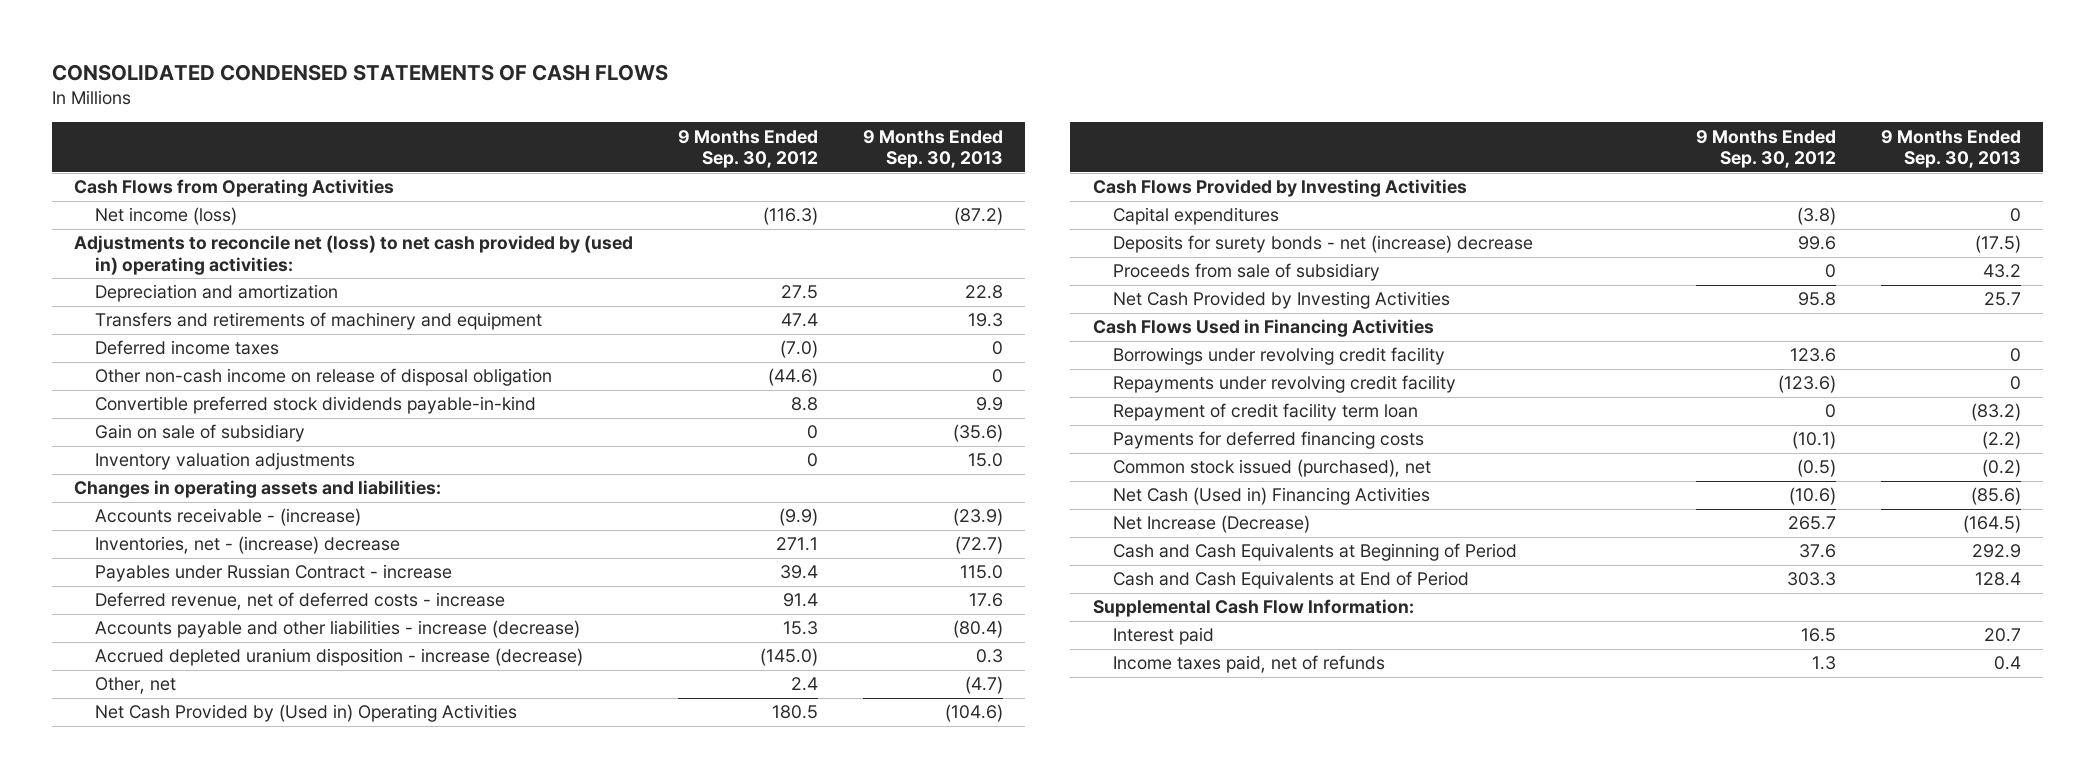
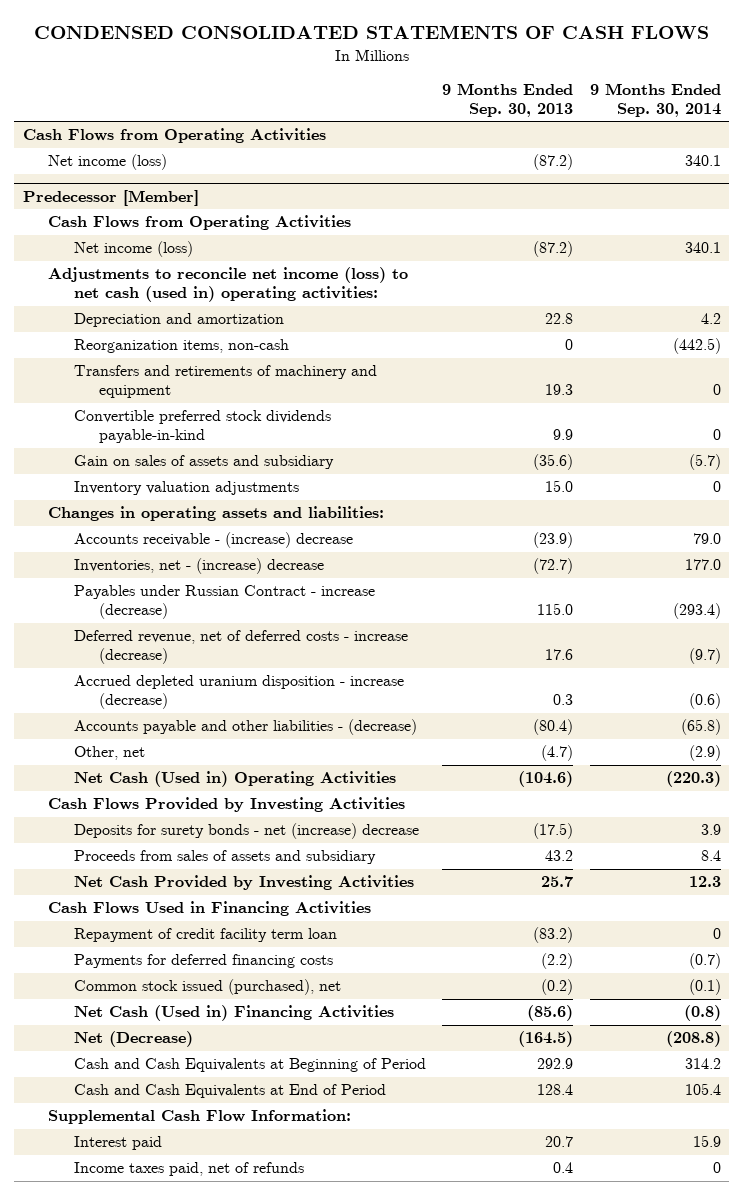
- CONSOLIDATED CONDENSED STATEMENTS OF CASH FLOWS
+ CONDENSED CONSOLIDATED STATEMENTS OF CASH FLOWS
- | 9 Months Ended Sep. 30, 2012 | 9 Months Ended Sep. 30, 2013
+ | 9 Months Ended Sep. 30, 2013 | 9 Months Ended Sep. 30, 2014
- Adjustments to reconcile net (loss) to net cash provided by (used in) operating activities:
+ Predecessor [Member]
+ Cash Flows from Operating Activities
+ Net income (loss) | (87.2) | 340.1
+ Adjustments to reconcile net income (loss) to net cash (used in) operating activities:
+ Reorganization items, non-cash | 0 | (442.5)
- Deferred income taxes | (7.0) | 0
- Other non-cash income on release of disposal obligation | (44.6) | 0
- Gain on sale of subsidiary | 0 | (35.6)
+ Gain on sales of assets and subsidiary | (35.6) | (5.7)
- Accounts receivable - (increase) | (9.9) | (23.9)
+ Accounts receivable - (increase) decrease | (23.9) | 79.0
- Payables under Russian Contract - increase | 39.4 | 115.0
- Deferred revenue, net of deferred costs - increase | 91.4 | 17.6
- Accounts payable and other liabilities - increase (decrease) | 15.3 | (80.4)
+ Payables under Russian Contract - increase (decrease) | 115.0 | (293.4)
+ Deferred revenue, net of deferred costs - increase (decrease) | 17.6 | (9.7)
+ Accounts payable and other liabilities - (decrease) | (80.4) | (65.8)
- Net Cash Provided by (Used in) Operating Activities | 180.5 | (104.6)
+ Net Cash (Used in) Operating Activities | (104.6) | (220.3)
- Capital expenditures | (3.8) | 0
- Proceeds from sale of subsidiary | 0 | 43.2
+ Proceeds from sales of assets and subsidiary | 43.2 | 8.4
- Borrowings under revolving credit facility | 123.6 | 0
- Repayments under revolving credit facility | (123.6) | 0
- Net Increase (Decrease) | 265.7 | (164.5)
+ Net (Decrease) | (164.5) | (208.8)

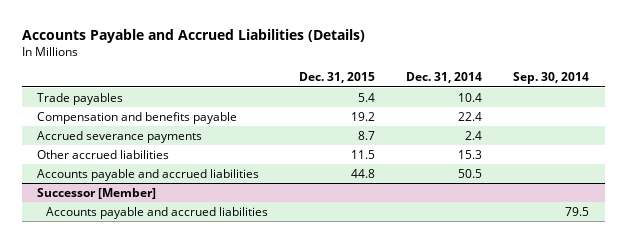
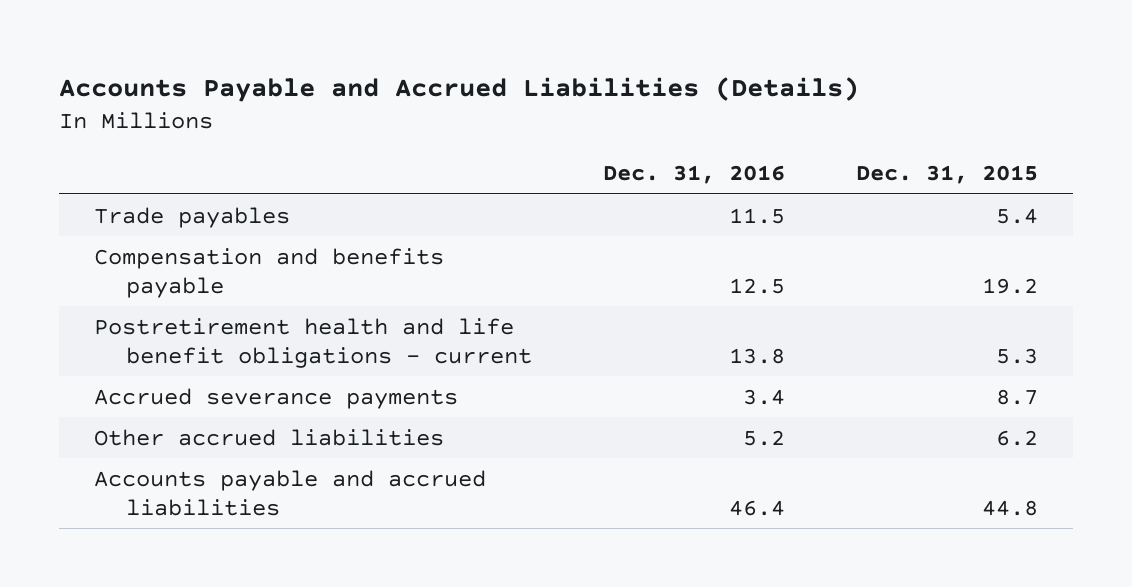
- | Dec. 31, 2015 | Dec. 31, 2014 | Sep. 30, 2014
+ | Dec. 31, 2016 | Dec. 31, 2015
+ Postretirement health and life benefit obligations - current | 13.8 | 5.3
- Other accrued liabilities | 11.5 | 15.3 |
+ Other accrued liabilities | 5.2 | 6.2
- Successor [Member]
- Accounts payable and accrued liabilities | | | 79.5

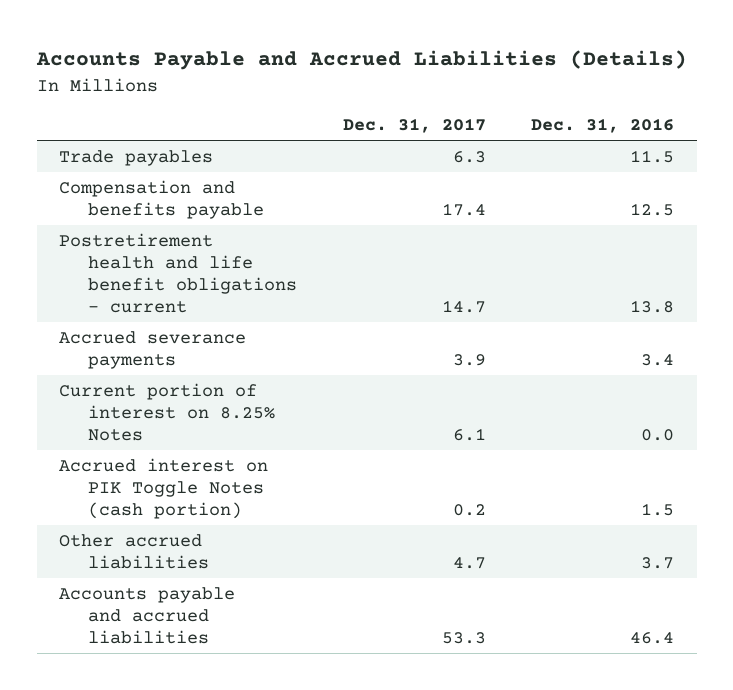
- | Dec. 31, 2016 | Dec. 31, 2015
+ | Dec. 31, 2017 | Dec. 31, 2016
- Other accrued liabilities | 5.2 | 6.2
+ Current portion of interest on 8.25% Notes | 6.1 | 0.0
+ Accrued interest on PIK Toggle Notes (cash portion) | 0.2 | 1.5
+ Other accrued liabilities | 4.7 | 3.7

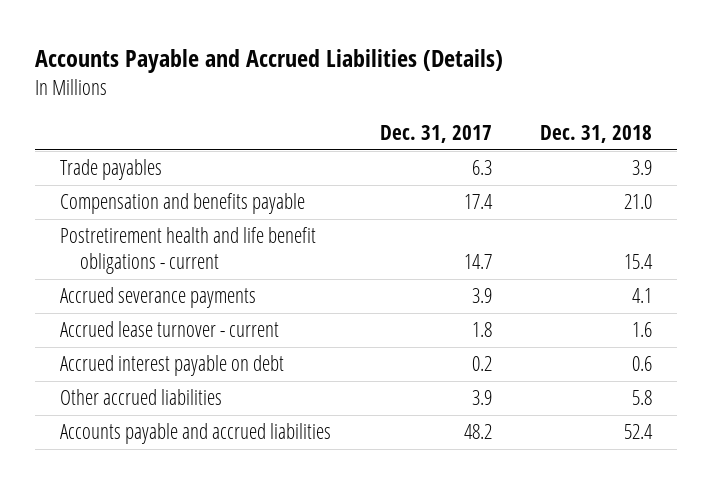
- | Dec. 31, 2017 | Dec. 31, 2016
+ | Dec. 31, 2017 | Dec. 31, 2018
- Current portion of interest on 8.25% Notes | 6.1 | 0.0
- Accrued interest on PIK Toggle Notes (cash portion) | 0.2 | 1.5
- Other accrued liabilities | 4.7 | 3.7
- Accounts payable and accrued liabilities | 53.3 | 46.4
+ Accrued lease turnover - current | 1.8 | 1.6
+ Accrued interest payable on debt | 0.2 | 0.6
+ Other accrued liabilities | 3.9 | 5.8
+ Accounts payable and accrued liabilities | 48.2 | 52.4

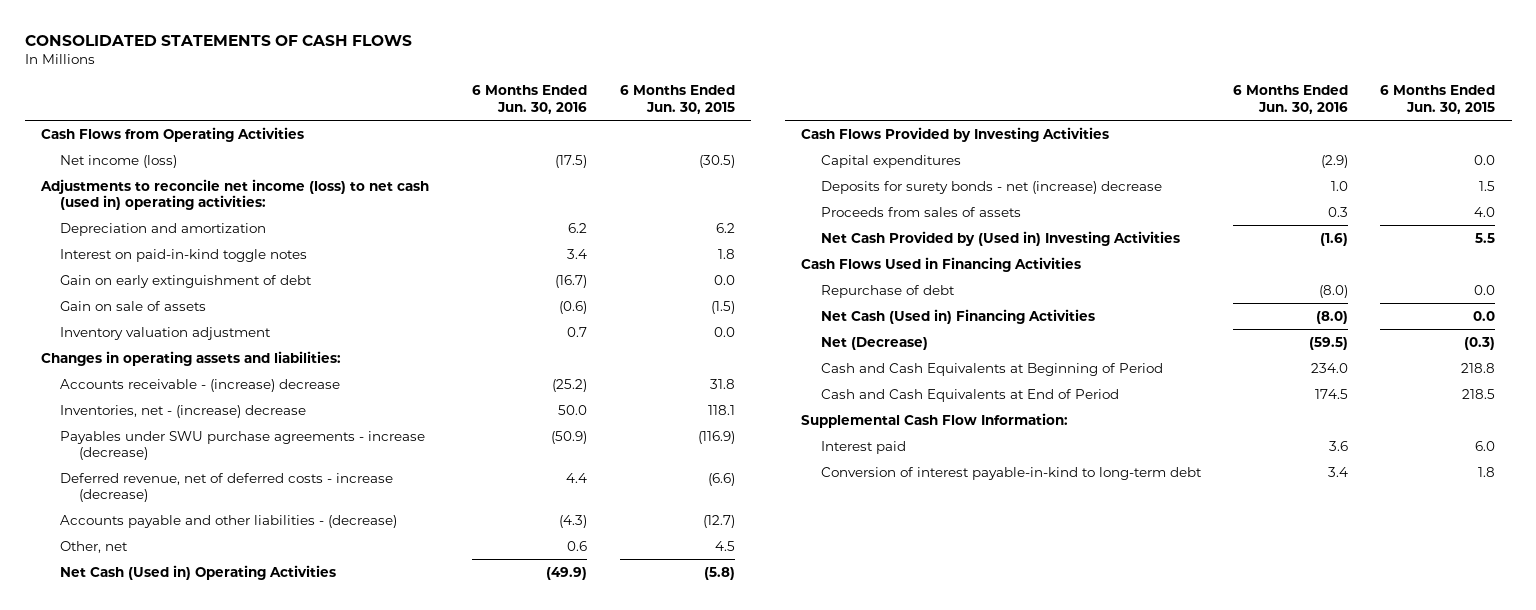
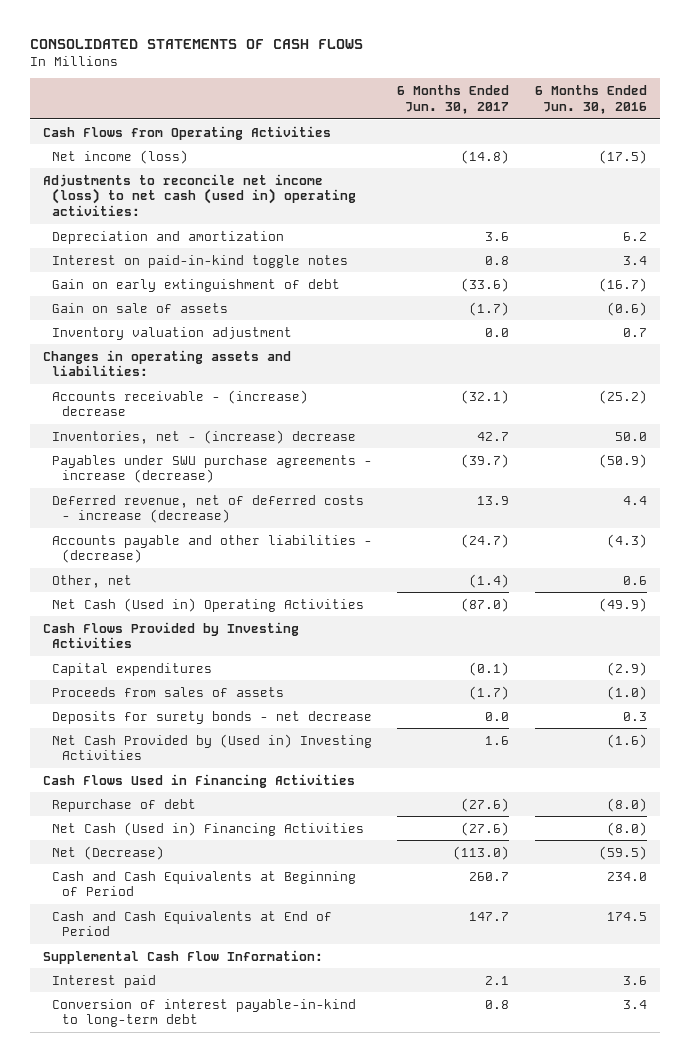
- | 6 Months Ended Jun. 30, 2016 | 6 Months Ended Jun. 30, 2015
+ | 6 Months Ended Jun. 30, 2017 | 6 Months Ended Jun. 30, 2016
- Deposits for surety bonds - net (increase) decrease | 1.0 | 1.5
- Proceeds from sales of assets | 0.3 | 4.0
+ Proceeds from sales of assets | (1.7) | (1.0)
+ Deposits for surety bonds - net decrease | 0.0 | 0.3

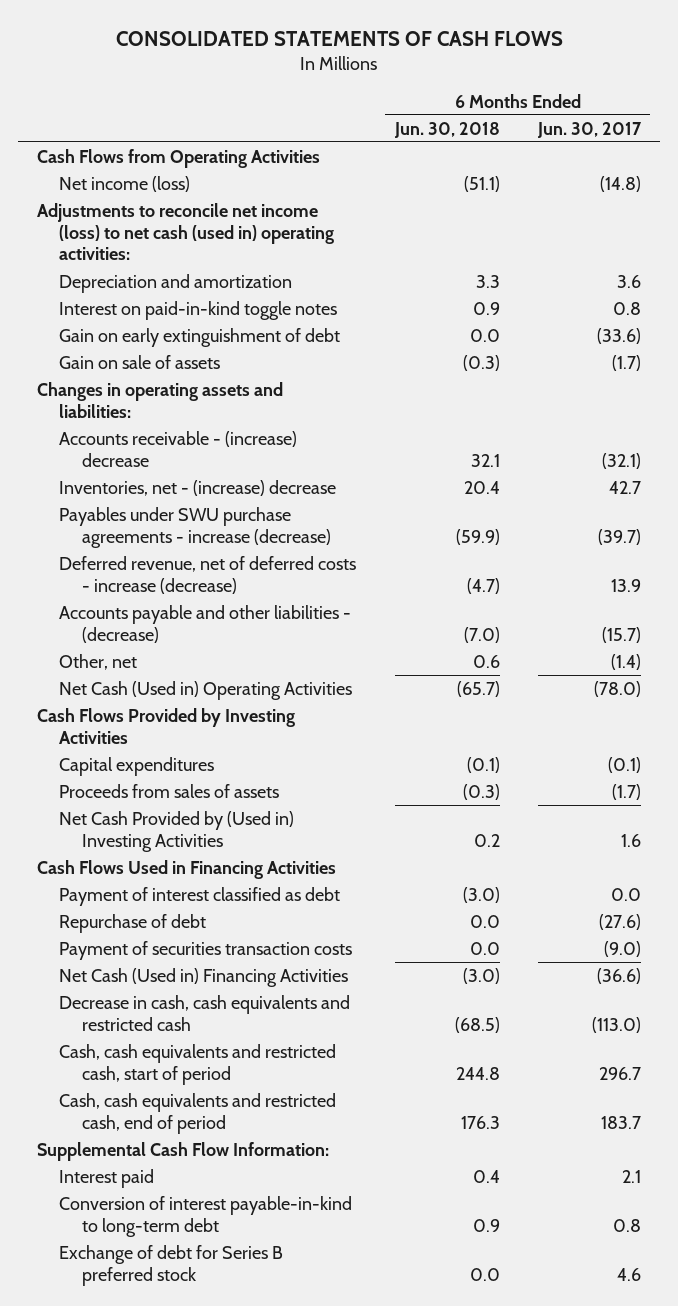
- | 6 Months Ended Jun. 30, 2017 | 6 Months Ended Jun. 30, 2016
+ | 6 Months Ended Jun. 30, 2018 | 6 Months Ended Jun. 30, 2017
- Inventory valuation adjustment | 0.0 | 0.7
- Accounts payable and other liabilities - (decrease) | (24.7) | (4.3)
+ Accounts payable and other liabilities - (decrease) | (7.0) | (15.7)
- Net Cash (Used in) Operating Activities | (87.0) | (49.9)
+ Net Cash (Used in) Operating Activities | (65.7) | (78.0)
- Deposits for surety bonds - net decrease | 0.0 | 0.3
+ Payment of interest classified as debt | (3.0) | 0.0
- Net Cash (Used in) Financing Activities | (27.6) | (8.0)
- Net (Decrease) | (113.0) | (59.5)
- Cash and Cash Equivalents at Beginning of Period | 260.7 | 234.0
- Cash and Cash Equivalents at End of Period | 147.7 | 174.5
+ Payment of securities transaction costs | 0.0 | (9.0)
+ Net Cash (Used in) Financing Activities | (3.0) | (36.6)
+ Decrease in cash, cash equivalents and restricted cash | (68.5) | (113.0)
+ Cash, cash equivalents and restricted cash, start of period | 244.8 | 296.7
+ Cash, cash equivalents and restricted cash, end of period | 176.3 | 183.7
+ Exchange of debt for Series B preferred stock | 0.0 | 4.6

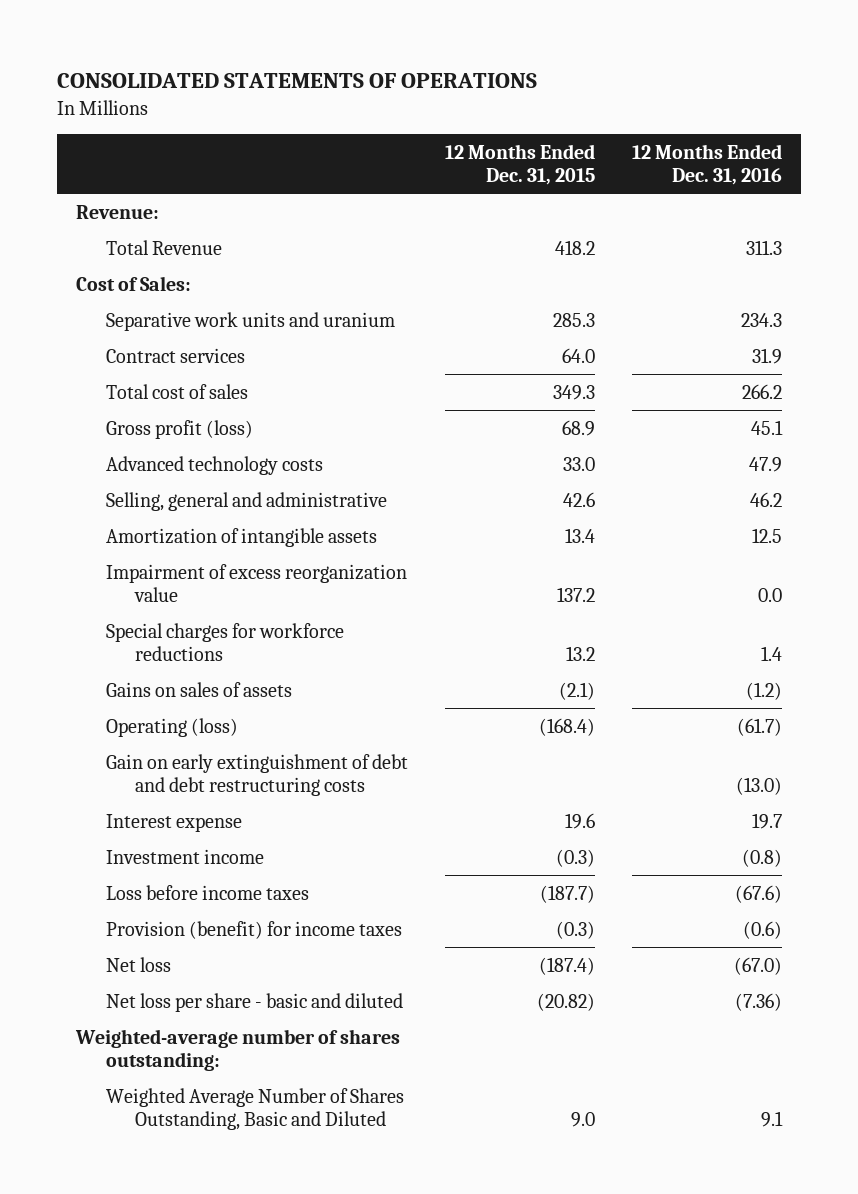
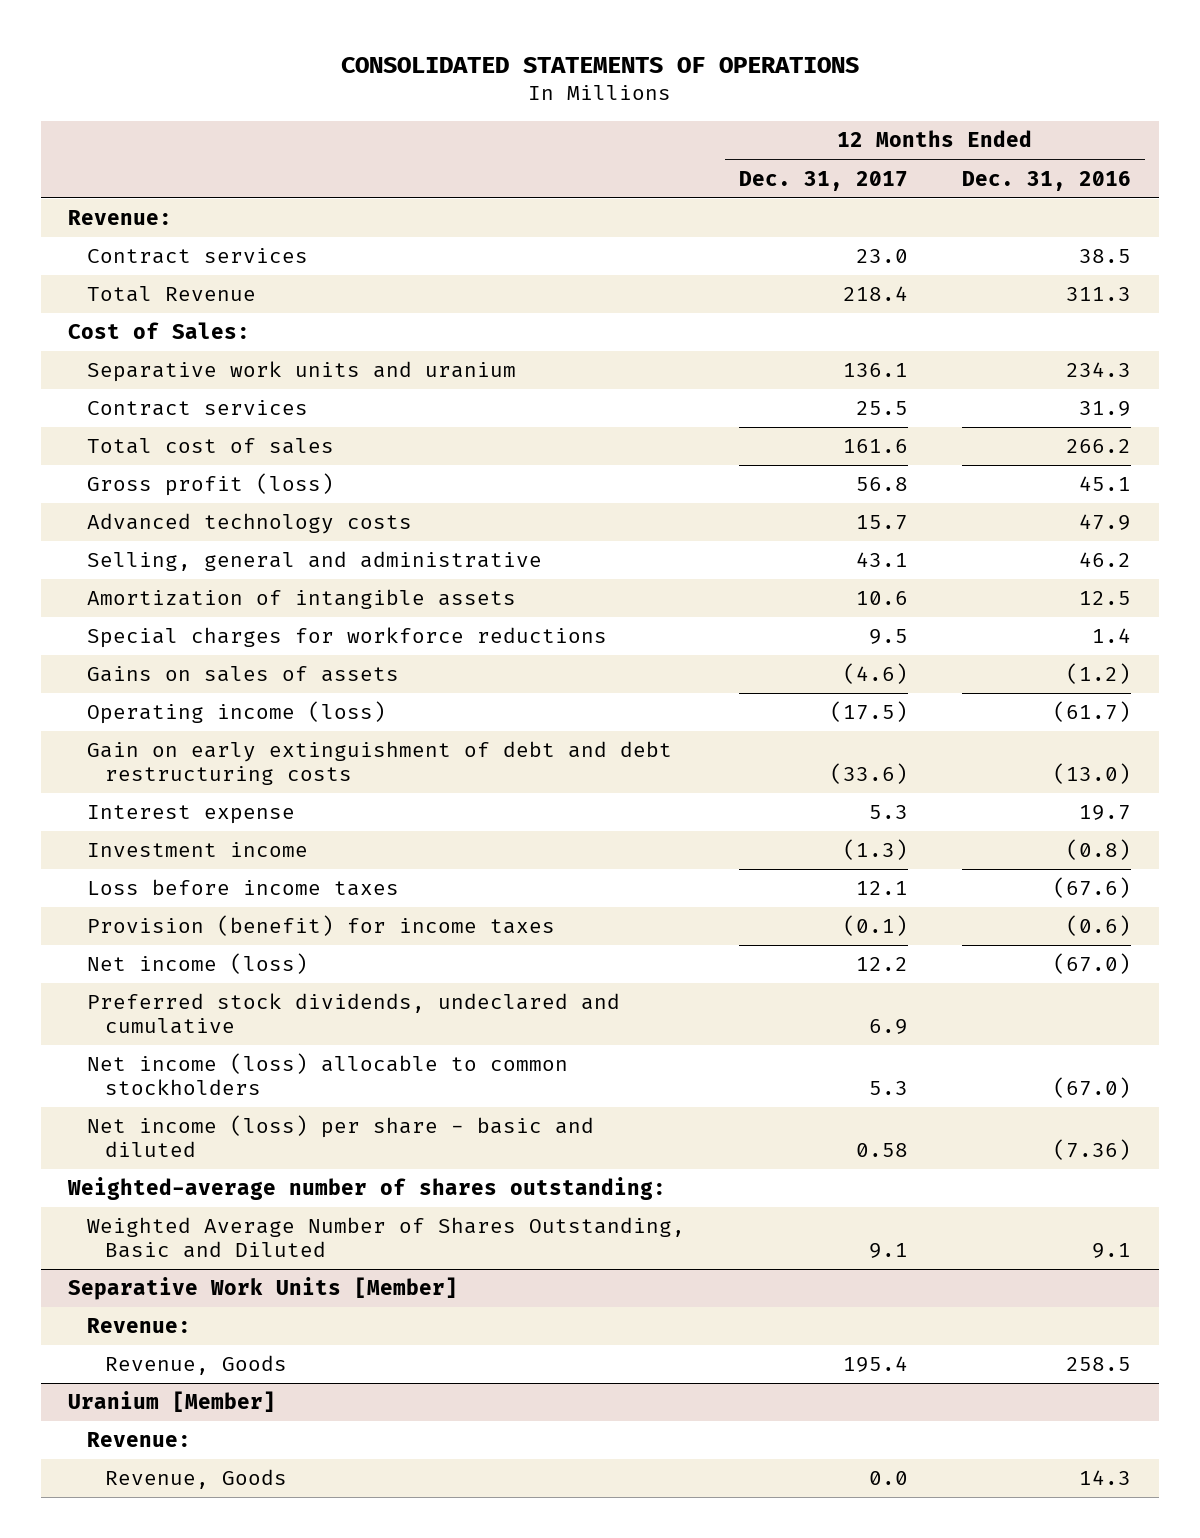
- | 12 Months Ended Dec. 31, 2015 | 12 Months Ended Dec. 31, 2016
+ | 12 Months Ended Dec. 31, 2017 | 12 Months Ended Dec. 31, 2016
+ Contract services | 23.0 | 38.5
- Impairment of excess reorganization value | 137.2 | 0.0
- Operating (loss) | (168.4) | (61.7)
+ Operating income (loss) | (17.5) | (61.7)
- Net loss | (187.4) | (67.0)
- Net loss per share - basic and diluted | (20.82) | (7.36)
+ Net income (loss) | 12.2 | (67.0)
+ Preferred stock dividends, undeclared and cumulative | 6.9 |
+ Net income (loss) allocable to common stockholders | 5.3 | (67.0)
+ Net income (loss) per share - basic and diluted | 0.58 | (7.36)
+ Separative Work Units [Member]
+ Revenue:
+ Revenue, Goods | 195.4 | 258.5
+ Uranium [Member]
+ Revenue:
+ Revenue, Goods | 0.0 | 14.3

